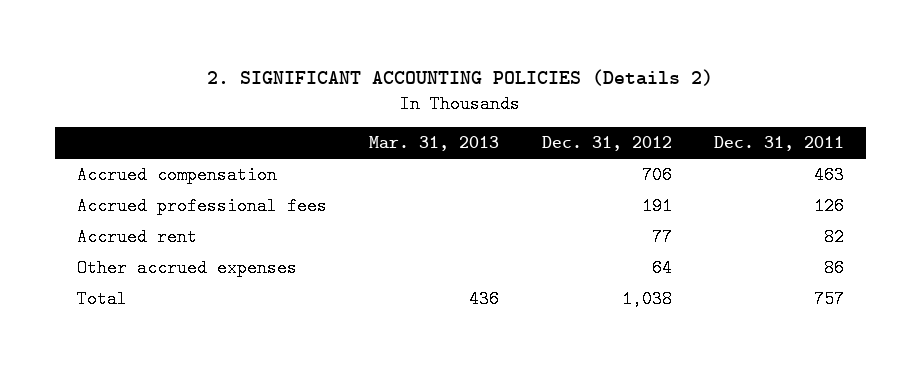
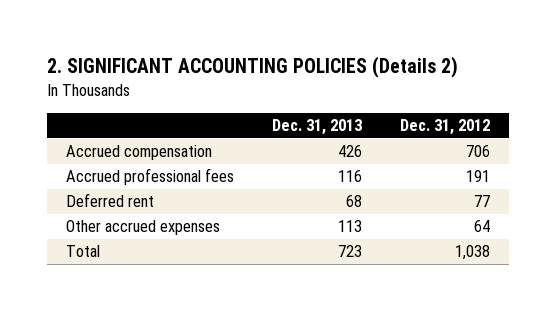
- | Mar. 31, 2013 | Dec. 31, 2012 | Dec. 31, 2011
+ | Dec. 31, 2013 | Dec. 31, 2012
- Accrued rent | | 77 | 82
+ Deferred rent | 68 | 77

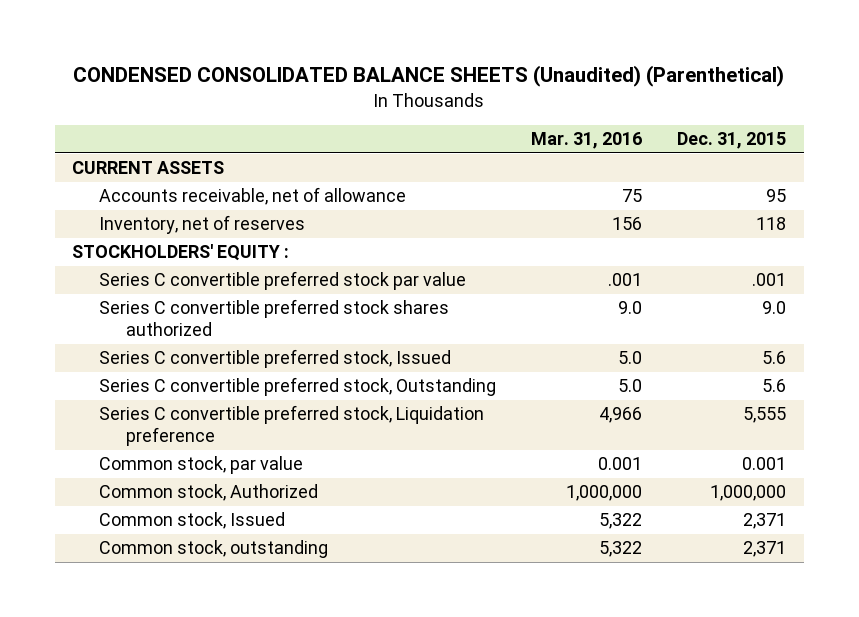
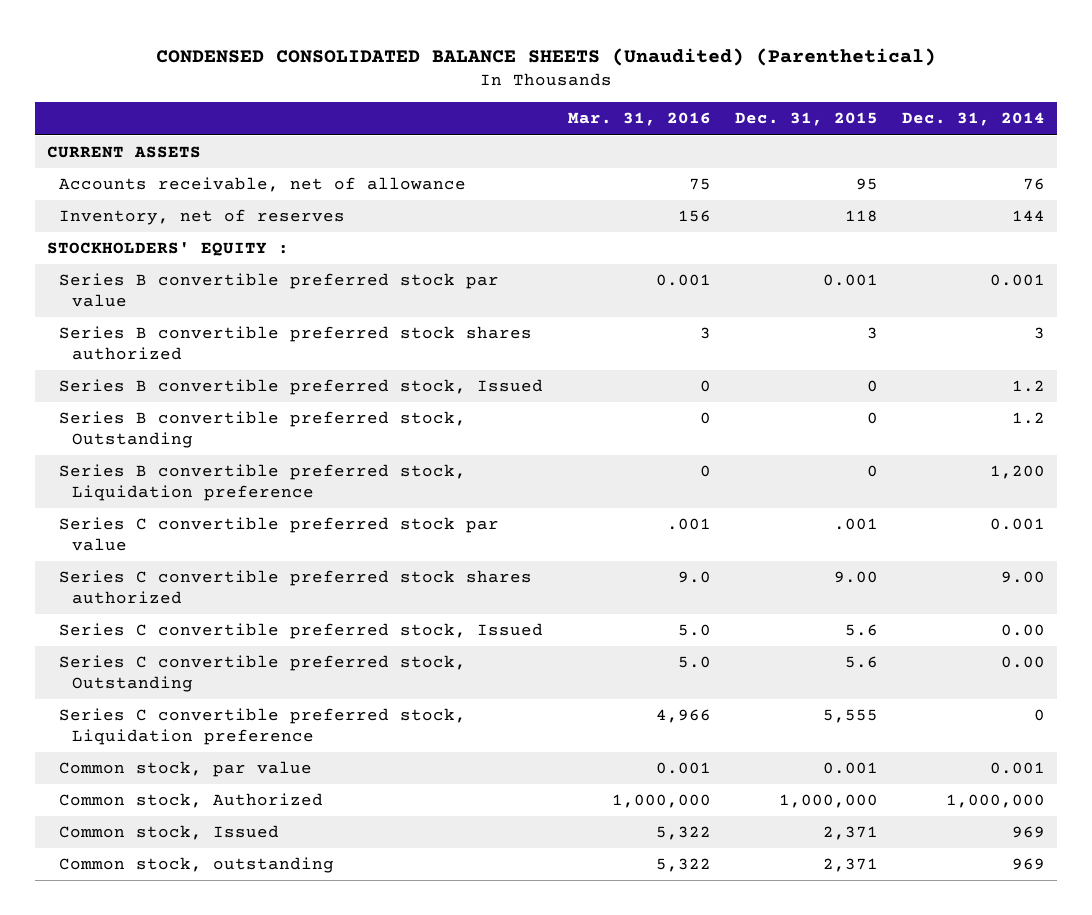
- | Mar. 31, 2016 | Dec. 31, 2015
+ | Mar. 31, 2016 | Dec. 31, 2015 | Dec. 31, 2014
+ Series B convertible preferred stock par value | 0.001 | 0.001 | 0.001
+ Series B convertible preferred stock shares authorized | 3 | 3 | 3
+ Series B convertible preferred stock, Issued | 0 | 0 | 1.2
+ Series B convertible preferred stock, Outstanding | 0 | 0 | 1.2
+ Series B convertible preferred stock, Liquidation preference | 0 | 0 | 1,200
- Series C convertible preferred stock shares authorized | 9.0 | 9.0
+ Series C convertible preferred stock shares authorized | 9.0 | 9.00 | 9.00

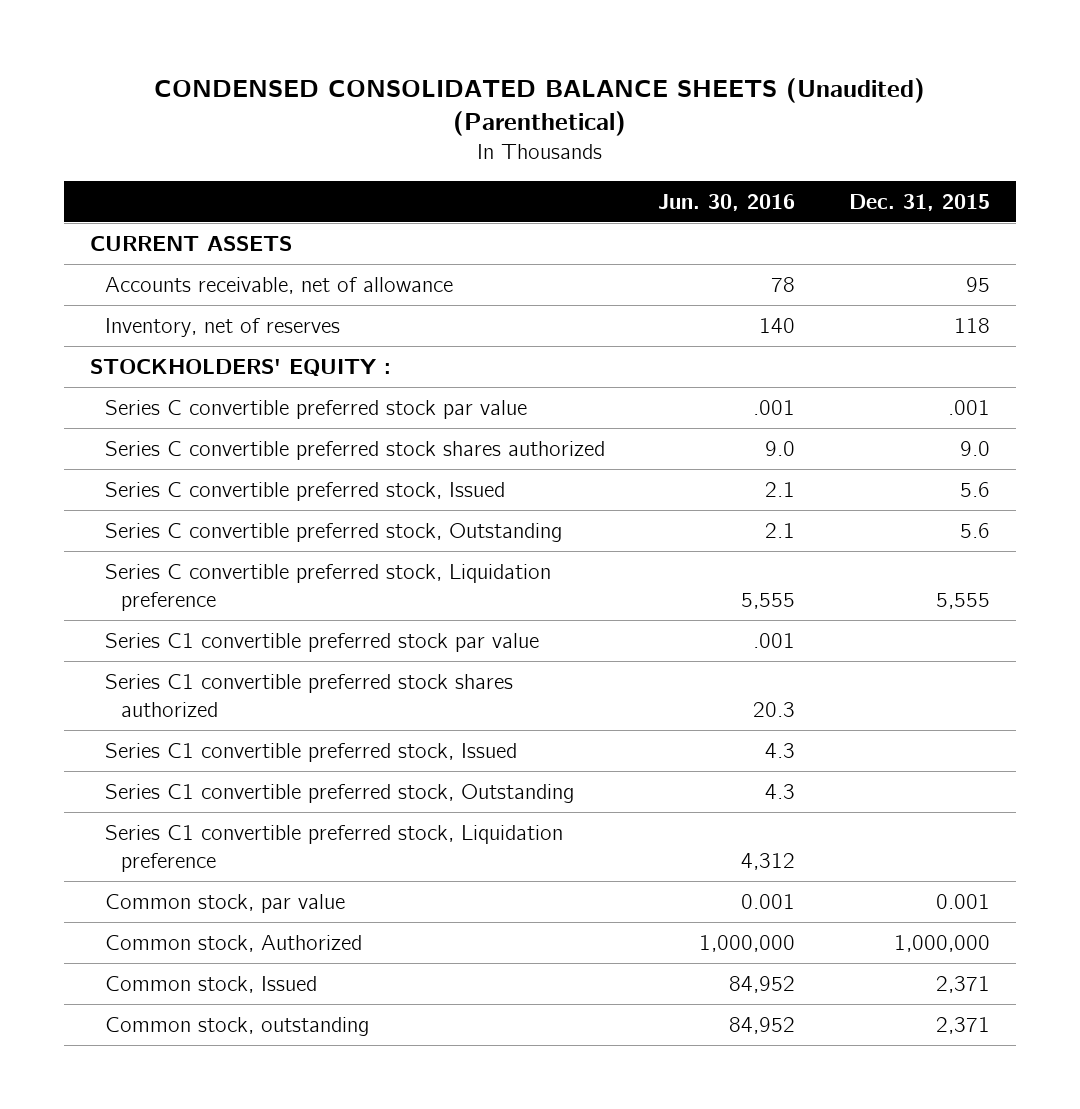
- | Mar. 31, 2016 | Dec. 31, 2015 | Dec. 31, 2014
+ | Jun. 30, 2016 | Dec. 31, 2015
- Series B convertible preferred stock par value | 0.001 | 0.001 | 0.001
- Series B convertible preferred stock shares authorized | 3 | 3 | 3
- Series B convertible preferred stock, Issued | 0 | 0 | 1.2
- Series B convertible preferred stock, Outstanding | 0 | 0 | 1.2
- Series B convertible preferred stock, Liquidation preference | 0 | 0 | 1,200
- Series C convertible preferred stock shares authorized | 9.0 | 9.00 | 9.00
+ Series C convertible preferred stock shares authorized | 9.0 | 9.0
+ Series C1 convertible preferred stock par value | .001 |
+ Series C1 convertible preferred stock shares authorized | 20.3 |
+ Series C1 convertible preferred stock, Issued | 4.3 |
+ Series C1 convertible preferred stock, Outstanding | 4.3 |
+ Series C1 convertible preferred stock, Liquidation preference | 4,312 |

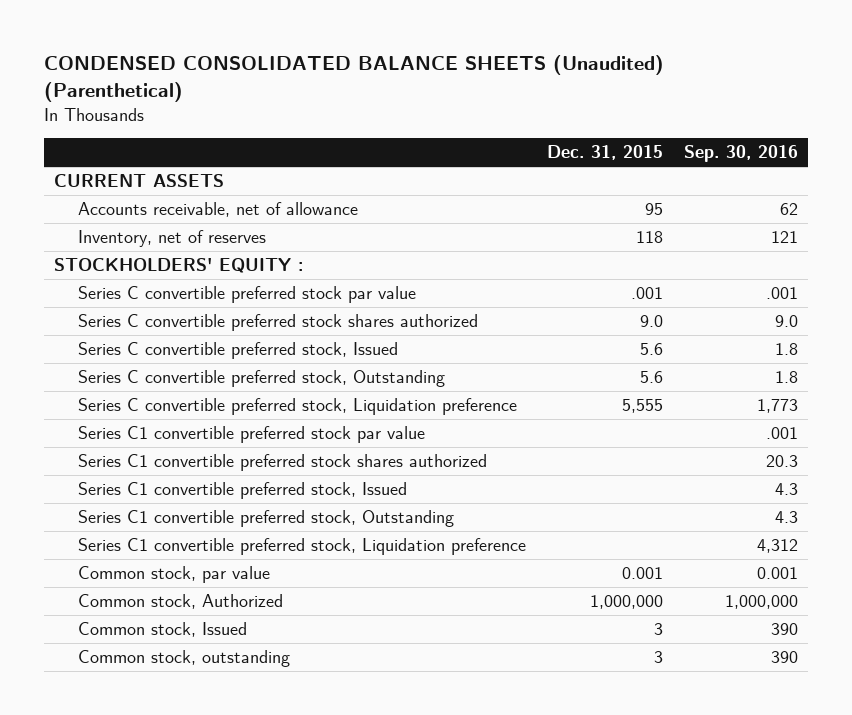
- | Jun. 30, 2016 | Dec. 31, 2015
+ | Dec. 31, 2015 | Sep. 30, 2016
- Common stock, Issued | 84,952 | 2,371
- Common stock, outstanding | 84,952 | 2,371
+ Common stock, Issued | 3 | 390
+ Common stock, outstanding | 3 | 390

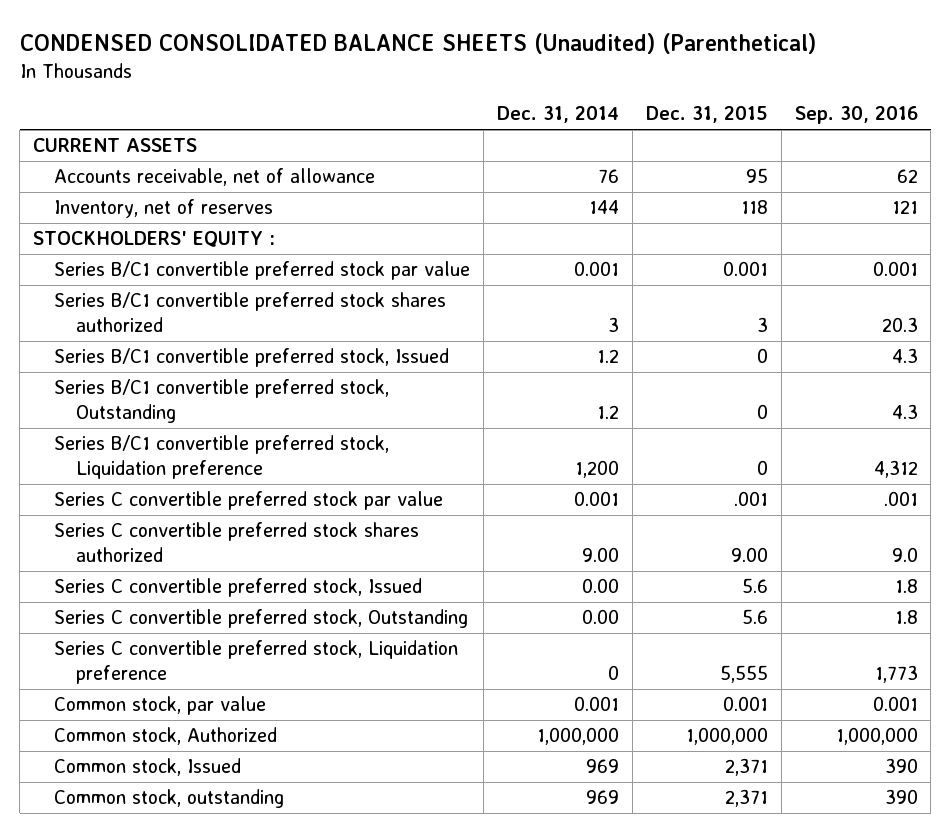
- | Dec. 31, 2015 | Sep. 30, 2016
+ | Dec. 31, 2014 | Dec. 31, 2015 | Sep. 30, 2016
+ Series B/C1 convertible preferred stock par value | 0.001 | 0.001 | 0.001
+ Series B/C1 convertible preferred stock shares authorized | 3 | 3 | 20.3
+ Series B/C1 convertible preferred stock, Issued | 1.2 | 0 | 4.3
+ Series B/C1 convertible preferred stock, Outstanding | 1.2 | 0 | 4.3
+ Series B/C1 convertible preferred stock, Liquidation preference | 1,200 | 0 | 4,312
- Series C convertible preferred stock shares authorized | 9.0 | 9.0
+ Series C convertible preferred stock shares authorized | 9.00 | 9.00 | 9.0
- Series C1 convertible preferred stock par value | | .001
- Series C1 convertible preferred stock shares authorized | | 20.3
- Series C1 convertible preferred stock, Issued | | 4.3
- Series C1 convertible preferred stock, Outstanding | | 4.3
- Series C1 convertible preferred stock, Liquidation preference | | 4,312
- Common stock, Issued | 3 | 390
- Common stock, outstanding | 3 | 390
+ Common stock, Issued | 969 | 2,371 | 390
+ Common stock, outstanding | 969 | 2,371 | 390

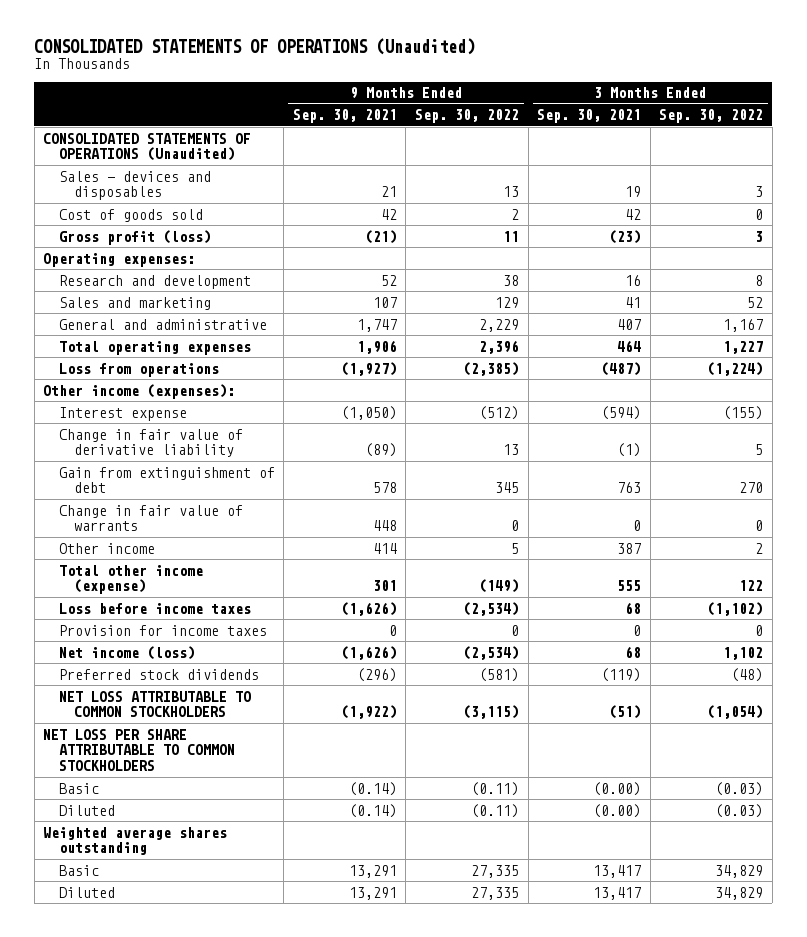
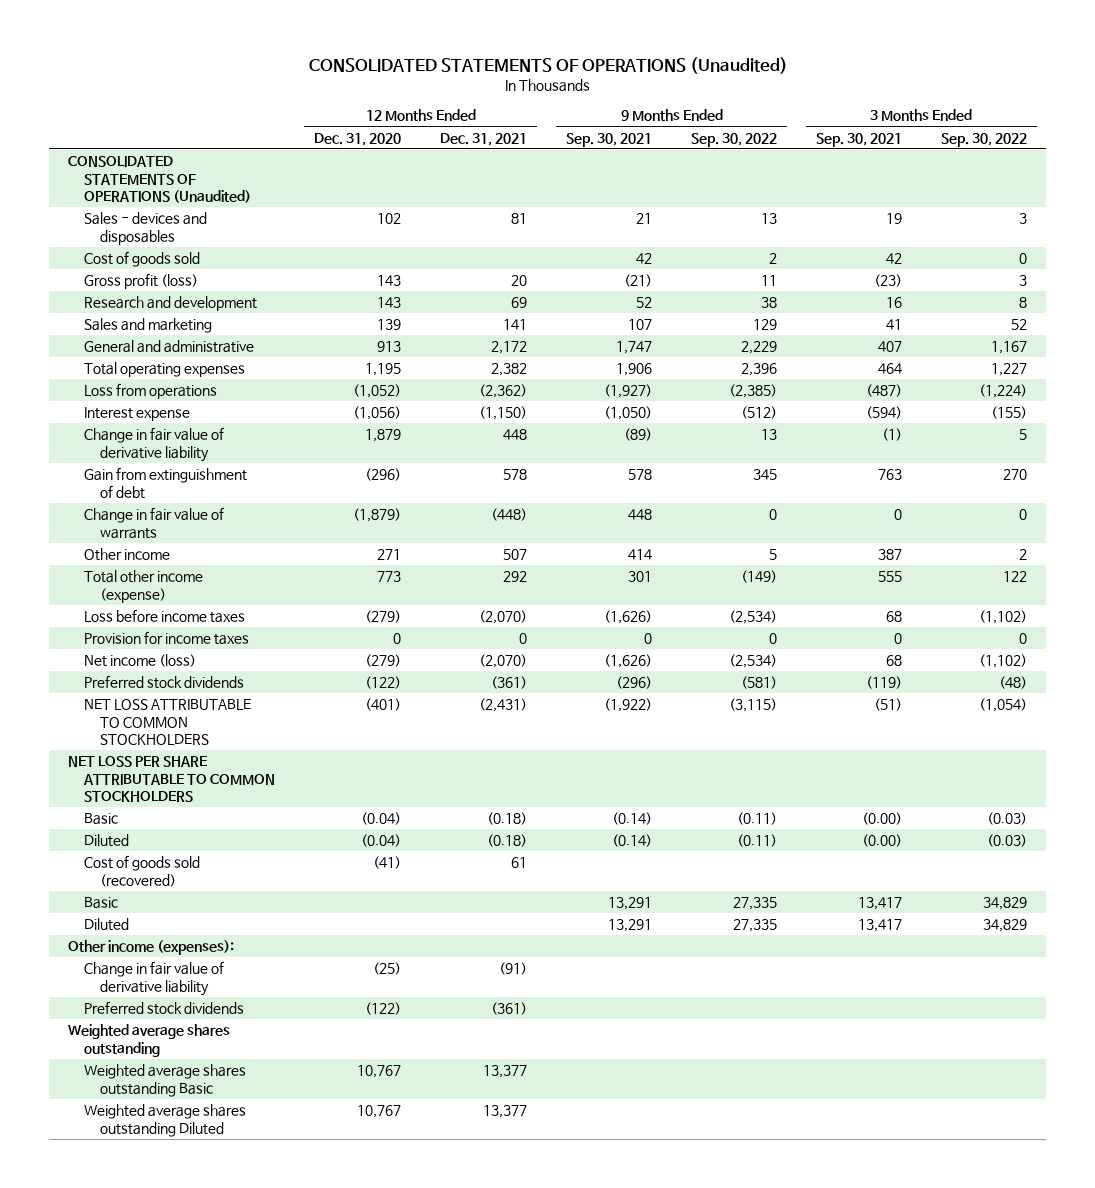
- | 9 Months Ended Sep. 30, 2021 | 9 Months Ended Sep. 30, 2022 | 3 Months Ended Sep. 30, 2021 | 3 Months Ended Sep. 30, 2022
+ | 12 Months Ended Dec. 31, 2020 | 12 Months Ended Dec. 31, 2021 | 9 Months Ended Sep. 30, 2021 | 9 Months Ended Sep. 30, 2022 | 3 Months Ended Sep. 30, 2021 | 3 Months Ended Sep. 30, 2022
- Operating expenses:
- Net income (loss) | (1,626) | (2,534) | 68 | 1,102
+ Net income (loss) | (279) | (2,070) | (1,626) | (2,534) | 68 | (1,102)
+ Cost of goods sold (recovered) | (41) | 61 | | | |
moved down: Other income (expenses):
+ Change in fair value of derivative liability | (25) | (91) | | | |
+ Preferred stock dividends | (122) | (361) | | | |
moved down: Weighted average shares outstanding
+ Weighted average shares outstanding Basic | 10,767 | 13,377 | | | |
+ Weighted average shares outstanding Diluted | 10,767 | 13,377 | | | |

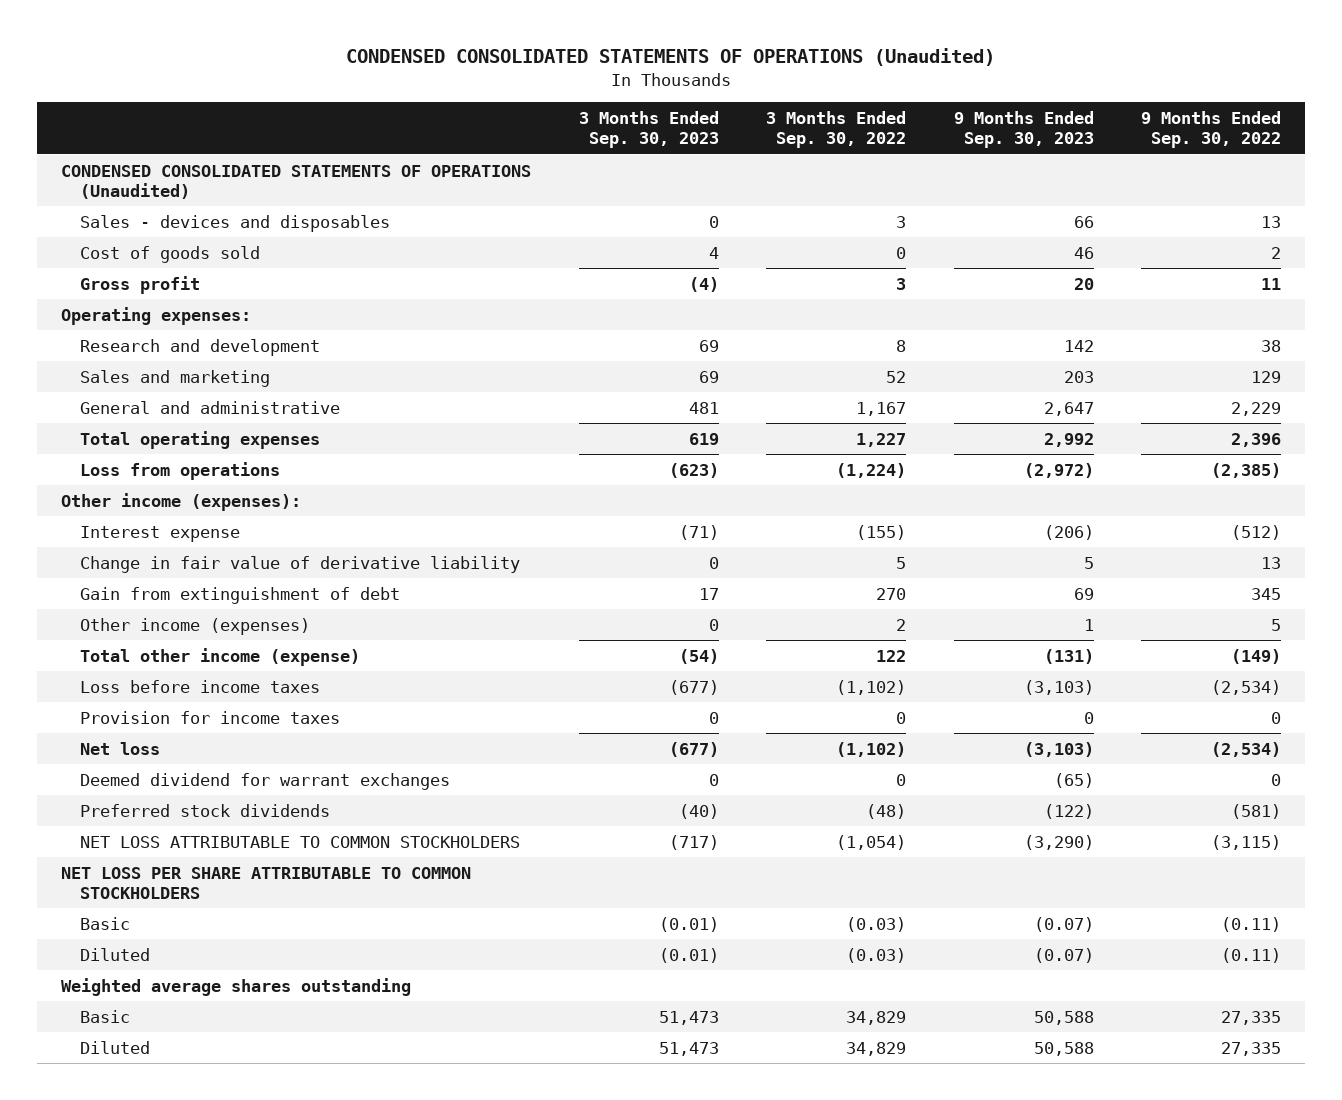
- CONSOLIDATED STATEMENTS OF OPERATIONS (Unaudited)
+ CONDENSED CONSOLIDATED STATEMENTS OF OPERATIONS (Unaudited)
- | 12 Months Ended Dec. 31, 2020 | 12 Months Ended Dec. 31, 2021 | 9 Months Ended Sep. 30, 2021 | 9 Months Ended Sep. 30, 2022 | 3 Months Ended Sep. 30, 2021 | 3 Months Ended Sep. 30, 2022
+ | 3 Months Ended Sep. 30, 2023 | 3 Months Ended Sep. 30, 2022 | 9 Months Ended Sep. 30, 2023 | 9 Months Ended Sep. 30, 2022
- CONSOLIDATED STATEMENTS OF OPERATIONS (Unaudited)
+ CONDENSED CONSOLIDATED STATEMENTS OF OPERATIONS (Unaudited)
- Gross profit (loss) | 143 | 20 | (21) | 11 | (23) | 3
+ Gross profit | (4) | 3 | 20 | 11
+ Operating expenses:
moved up: Other income (expenses):
- Change in fair value of warrants | (1,879) | (448) | 448 | 0 | 0 | 0
- Other income | 271 | 507 | 414 | 5 | 387 | 2
+ Other income (expenses) | 0 | 2 | 1 | 5
- Net income (loss) | (279) | (2,070) | (1,626) | (2,534) | 68 | (1,102)
+ Net loss | (677) | (1,102) | (3,103) | (2,534)
+ Deemed dividend for warrant exchanges | 0 | 0 | (65) | 0
- Cost of goods sold (recovered) | (41) | 61 | | | |
moved up: Weighted average shares outstanding
- Change in fair value of derivative liability | (25) | (91) | | | |
- Preferred stock dividends | (122) | (361) | | | |
- Weighted average shares outstanding Basic | 10,767 | 13,377 | | | |
- Weighted average shares outstanding Diluted | 10,767 | 13,377 | | | |

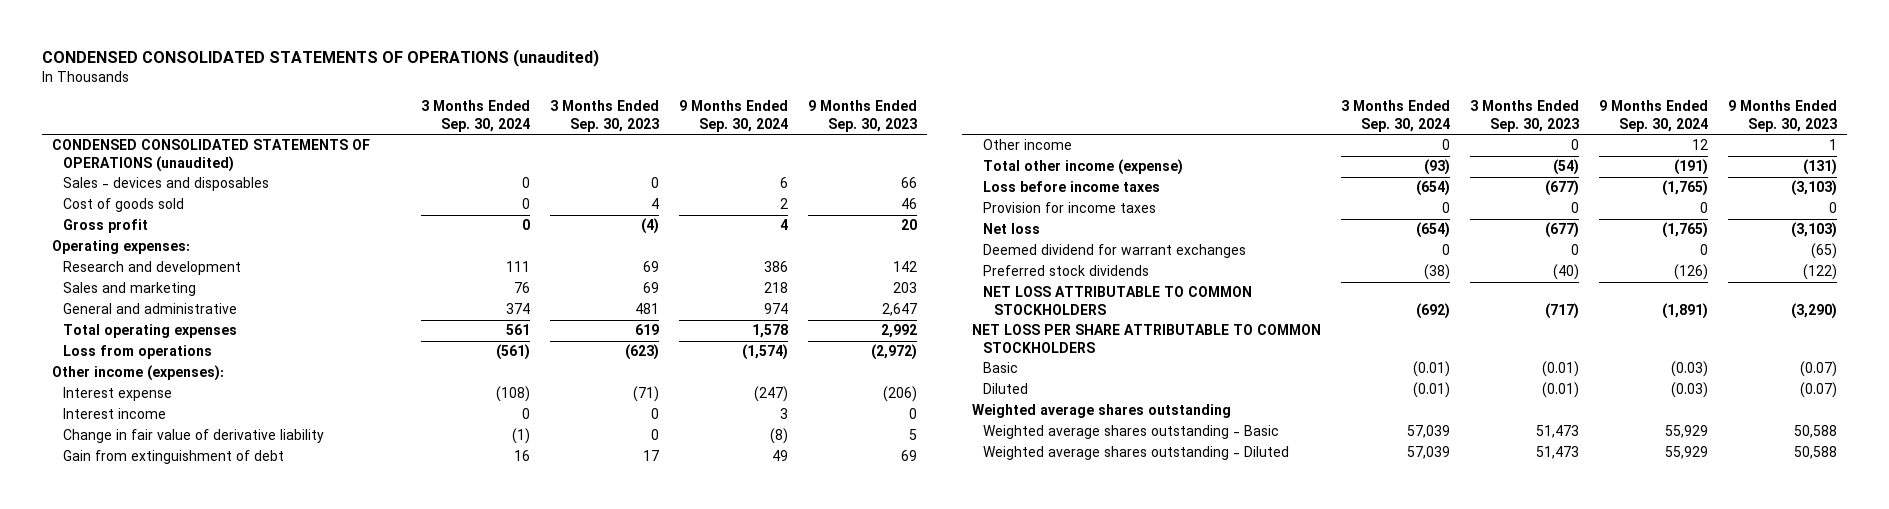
- CONDENSED CONSOLIDATED STATEMENTS OF OPERATIONS (Unaudited)
+ CONDENSED CONSOLIDATED STATEMENTS OF OPERATIONS (unaudited)
- | 3 Months Ended Sep. 30, 2023 | 3 Months Ended Sep. 30, 2022 | 9 Months Ended Sep. 30, 2023 | 9 Months Ended Sep. 30, 2022
+ | 3 Months Ended Sep. 30, 2024 | 3 Months Ended Sep. 30, 2023 | 9 Months Ended Sep. 30, 2024 | 9 Months Ended Sep. 30, 2023
- CONDENSED CONSOLIDATED STATEMENTS OF OPERATIONS (Unaudited)
+ CONDENSED CONSOLIDATED STATEMENTS OF OPERATIONS (unaudited)
+ Interest income | 0 | 0 | 3 | 0
- Other income (expenses) | 0 | 2 | 1 | 5
+ Other income | 0 | 0 | 12 | 1
- Basic | 51,473 | 34,829 | 50,588 | 27,335
- Diluted | 51,473 | 34,829 | 50,588 | 27,335
+ Weighted average shares outstanding - Basic | 57,039 | 51,473 | 55,929 | 50,588
+ Weighted average shares outstanding - Diluted | 57,039 | 51,473 | 55,929 | 50,588

